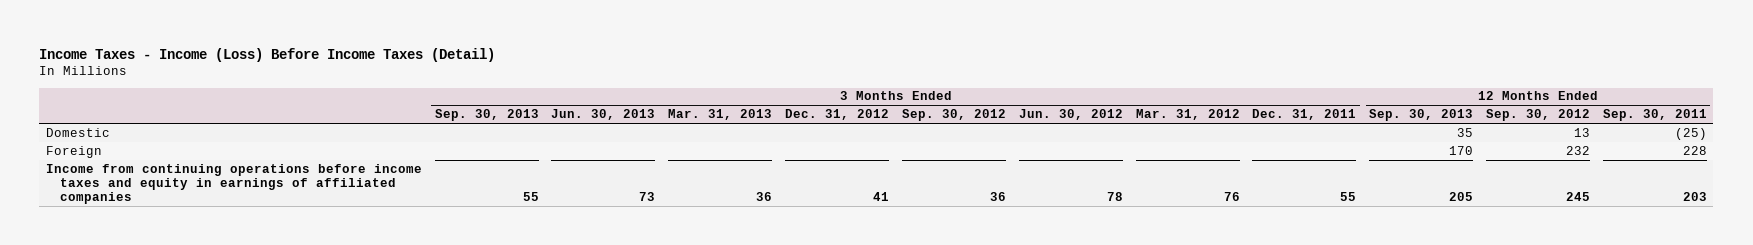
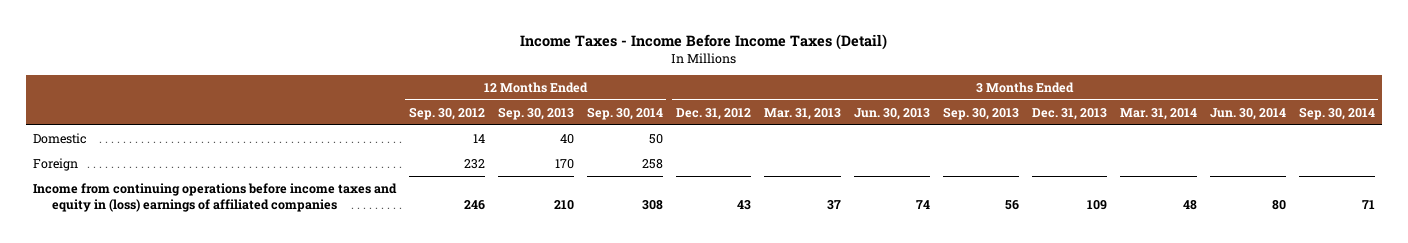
- Income Taxes - Income (Loss) Before Income Taxes (Detail)
+ Income Taxes - Income Before Income Taxes (Detail)
- | 3 Months Ended Sep. 30, 2013 | 3 Months Ended Jun. 30, 2013 | 3 Months Ended Mar. 31, 2013 | 3 Months Ended Dec. 31, 2012 | 3 Months Ended Sep. 30, 2012 | 3 Months Ended Jun. 30, 2012 | 3 Months Ended Mar. 31, 2012 | 3 Months Ended Dec. 31, 2011 | 12 Months Ended Sep. 30, 2013 | 12 Months Ended Sep. 30, 2012 | 12 Months Ended Sep. 30, 2011
+ | 12 Months Ended Sep. 30, 2012 | 12 Months Ended Sep. 30, 2013 | 12 Months Ended Sep. 30, 2014 | 3 Months Ended Dec. 31, 2012 | 3 Months Ended Mar. 31, 2013 | 3 Months Ended Jun. 30, 2013 | 3 Months Ended Sep. 30, 2013 | 3 Months Ended Dec. 31, 2013 | 3 Months Ended Mar. 31, 2014 | 3 Months Ended Jun. 30, 2014 | 3 Months Ended Sep. 30, 2014
- Domestic | | | | | | | | | 35 | 13 | (25)
+ Domestic | 14 | 40 | 50 | | | | | | | |
- Income from continuing operations before income taxes and equity in earnings of affiliated companies | 55 | 73 | 36 | 41 | 36 | 78 | 76 | 55 | 205 | 245 | 203
+ Income from continuing operations before income taxes and equity in (loss) earnings of affiliated companies | 246 | 210 | 308 | 43 | 37 | 74 | 56 | 109 | 48 | 80 | 71

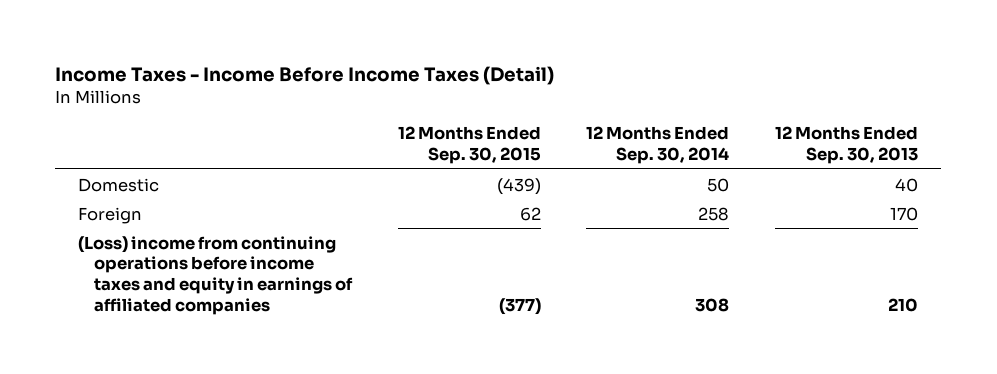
- | 12 Months Ended Sep. 30, 2012 | 12 Months Ended Sep. 30, 2013 | 12 Months Ended Sep. 30, 2014 | 3 Months Ended Dec. 31, 2012 | 3 Months Ended Mar. 31, 2013 | 3 Months Ended Jun. 30, 2013 | 3 Months Ended Sep. 30, 2013 | 3 Months Ended Dec. 31, 2013 | 3 Months Ended Mar. 31, 2014 | 3 Months Ended Jun. 30, 2014 | 3 Months Ended Sep. 30, 2014
+ | 12 Months Ended Sep. 30, 2015 | 12 Months Ended Sep. 30, 2014 | 12 Months Ended Sep. 30, 2013
- Income from continuing operations before income taxes and equity in (loss) earnings of affiliated companies | 246 | 210 | 308 | 43 | 37 | 74 | 56 | 109 | 48 | 80 | 71
+ (Loss) income from continuing operations before income taxes and equity in earnings of affiliated companies | (377) | 308 | 210

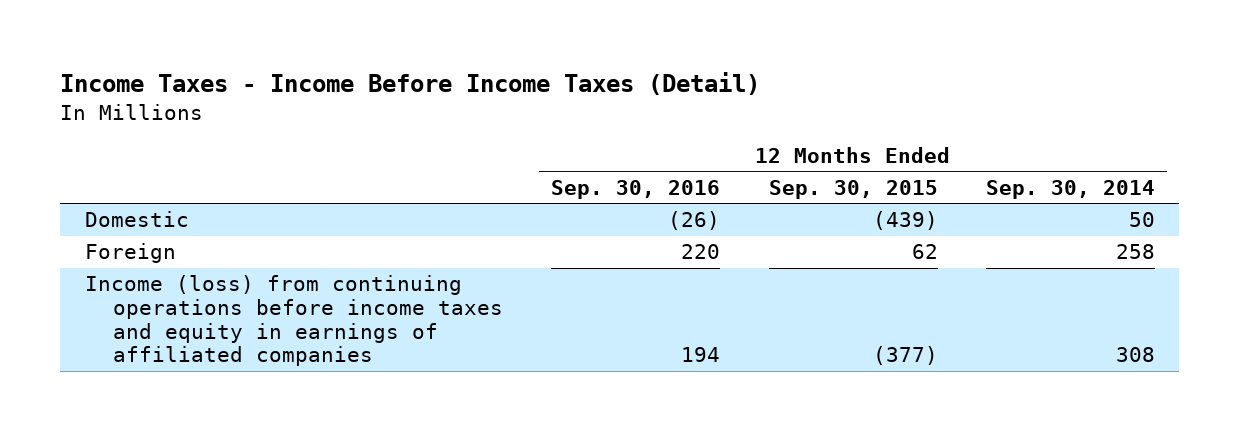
- | 12 Months Ended Sep. 30, 2015 | 12 Months Ended Sep. 30, 2014 | 12 Months Ended Sep. 30, 2013
+ | 12 Months Ended Sep. 30, 2016 | 12 Months Ended Sep. 30, 2015 | 12 Months Ended Sep. 30, 2014
- (Loss) income from continuing operations before income taxes and equity in earnings of affiliated companies | (377) | 308 | 210
+ Income (loss) from continuing operations before income taxes and equity in earnings of affiliated companies | 194 | (377) | 308

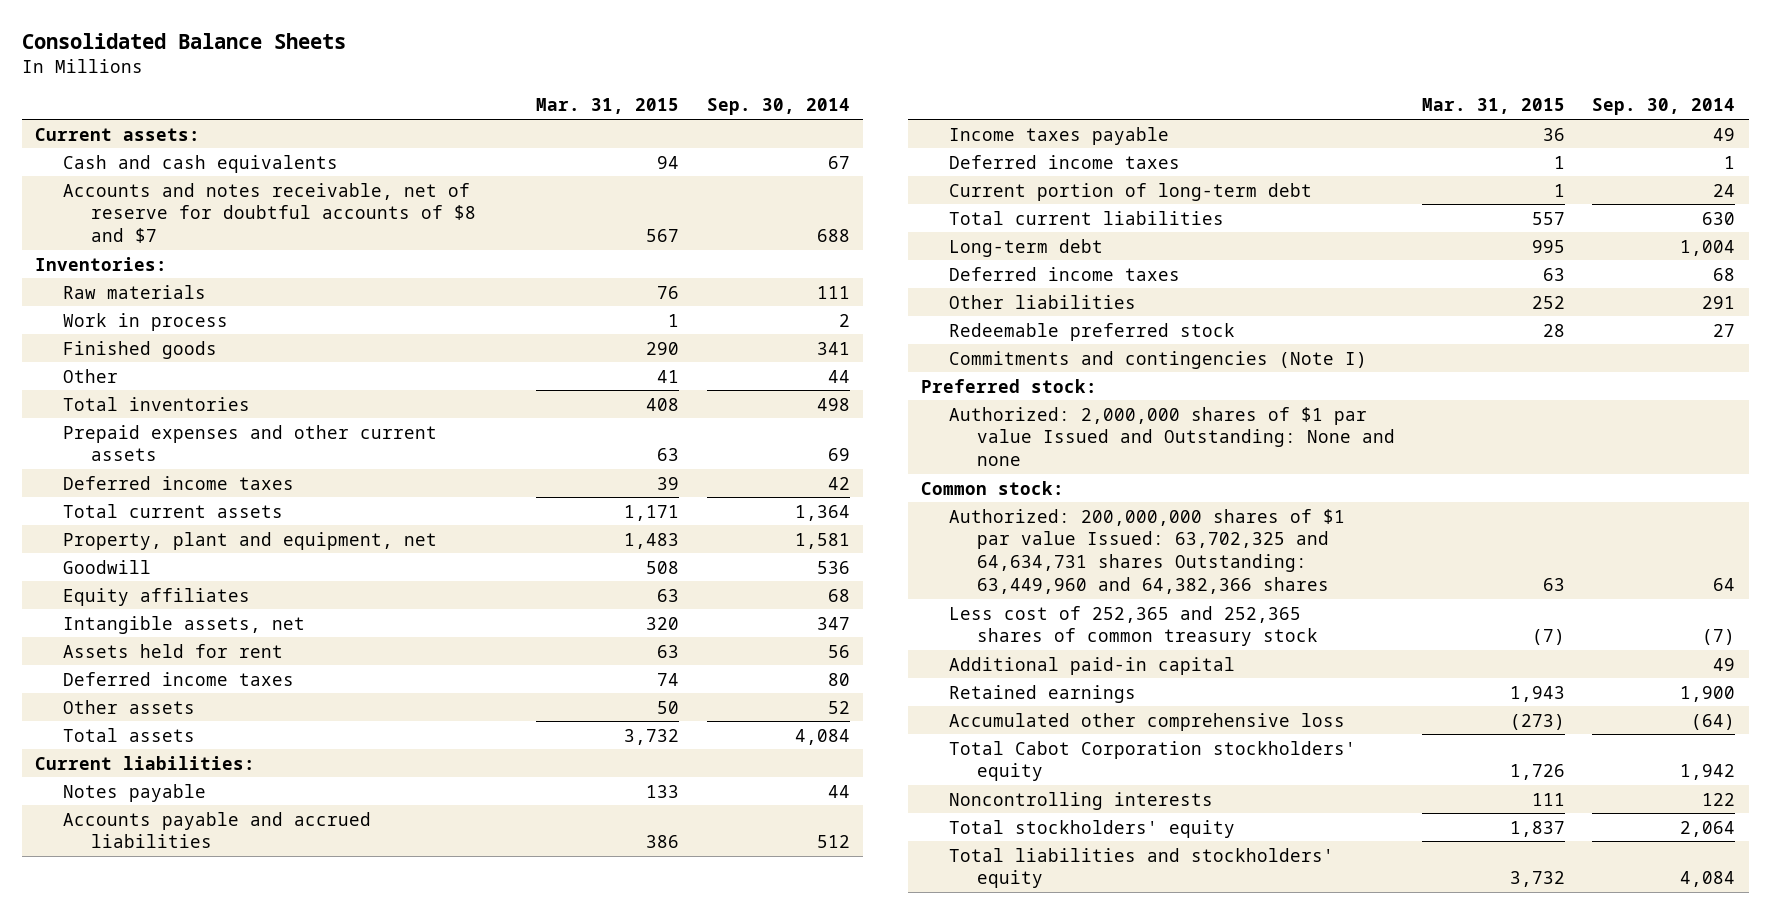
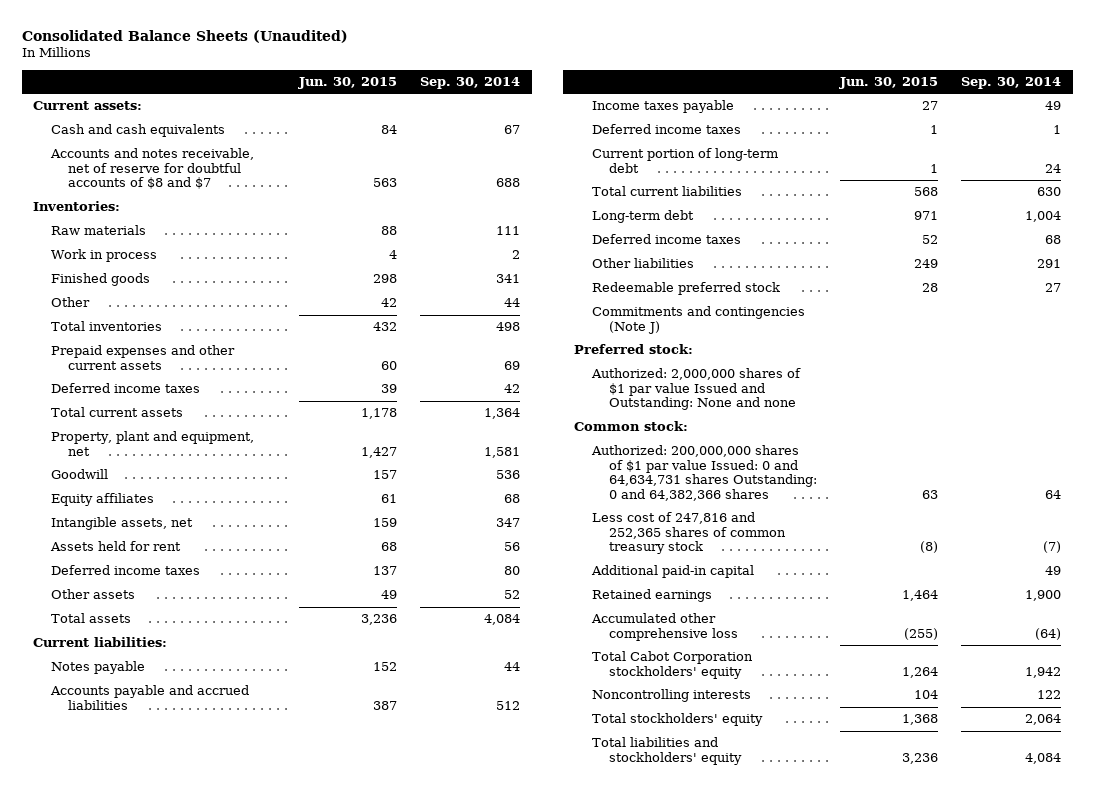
- Consolidated Balance Sheets
+ Consolidated Balance Sheets (Unaudited)
- | Mar. 31, 2015 | Sep. 30, 2014
+ | Jun. 30, 2015 | Sep. 30, 2014
- Commitments and contingencies (Note I)
+ Commitments and contingencies (Note J)
- Authorized: 200,000,000 shares of $1 par value Issued: 63,702,325 and 64,634,731 shares Outstanding: 63,449,960 and 64,382,366 shares | 63 | 64
- Less cost of 252,365 and 252,365 shares of common treasury stock | (7) | (7)
+ Authorized: 200,000,000 shares of $1 par value Issued: 0 and 64,634,731 shares Outstanding: 0 and 64,382,366 shares | 63 | 64
+ Less cost of 247,816 and 252,365 shares of common treasury stock | (8) | (7)

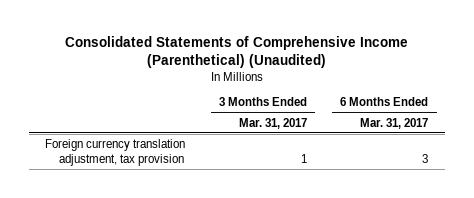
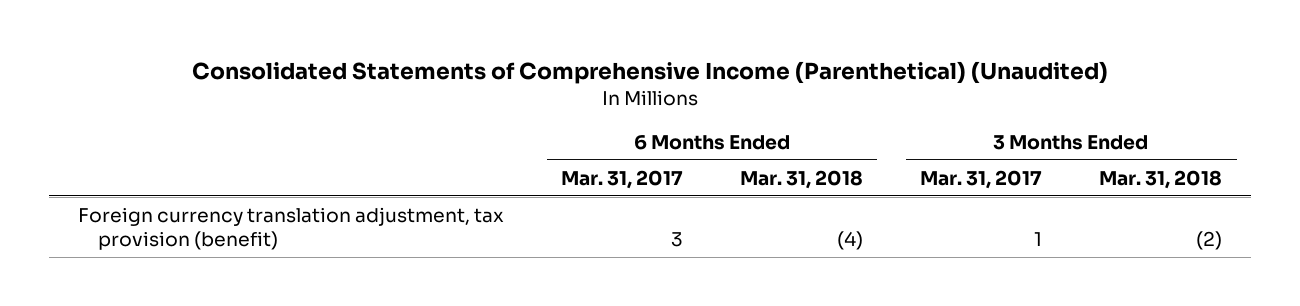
- | 3 Months Ended Mar. 31, 2017 | 6 Months Ended Mar. 31, 2017
+ | 6 Months Ended Mar. 31, 2017 | 6 Months Ended Mar. 31, 2018 | 3 Months Ended Mar. 31, 2017 | 3 Months Ended Mar. 31, 2018
- Foreign currency translation adjustment, tax provision | 1 | 3
+ Foreign currency translation adjustment, tax provision (benefit) | 3 | (4) | 1 | (2)

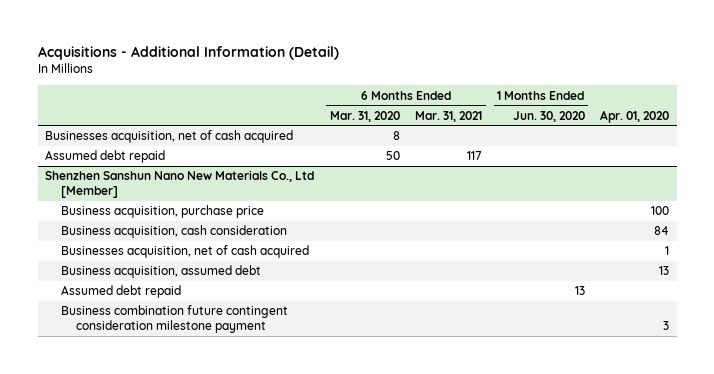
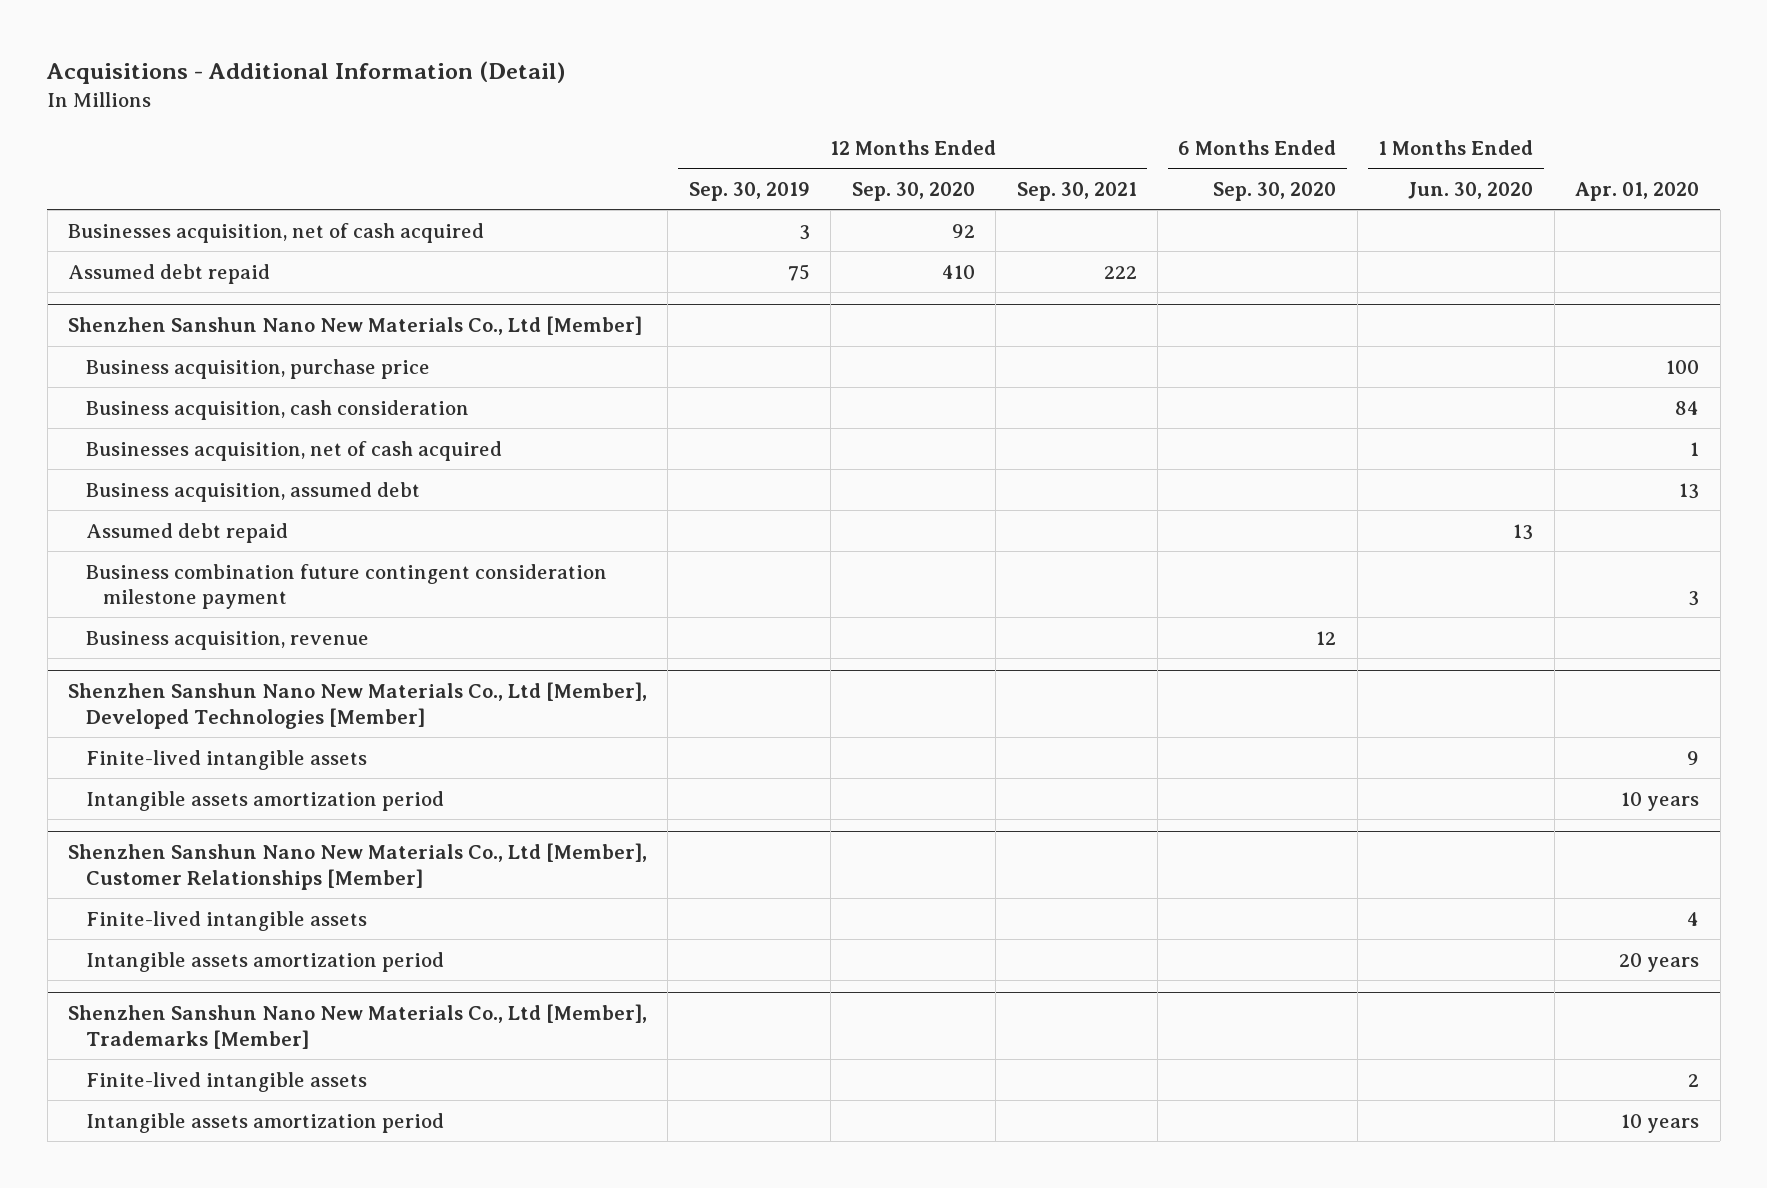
- | 6 Months Ended Mar. 31, 2020 | 6 Months Ended Mar. 31, 2021 | 1 Months Ended Jun. 30, 2020 | Apr. 01, 2020
+ | 12 Months Ended Sep. 30, 2019 | 12 Months Ended Sep. 30, 2020 | 12 Months Ended Sep. 30, 2021 | 6 Months Ended Sep. 30, 2020 | 1 Months Ended Jun. 30, 2020 | Apr. 01, 2020
@ Shenzhen Sanshun Nano New Materials Co., Ltd [Member]
+ Business acquisition, revenue | | | | 12 | |
+ Shenzhen Sanshun Nano New Materials Co., Ltd [Member], Developed Technologies [Member]
+ Finite-lived intangible assets | | | | | | 9
+ Intangible assets amortization period | | | | | | 10 years
+ Shenzhen Sanshun Nano New Materials Co., Ltd [Member], Customer Relationships [Member]
+ Finite-lived intangible assets | | | | | | 4
+ Intangible assets amortization period | | | | | | 20 years
+ Shenzhen Sanshun Nano New Materials Co., Ltd [Member], Trademarks [Member]
+ Finite-lived intangible assets | | | | | | 2
+ Intangible assets amortization period | | | | | | 10 years

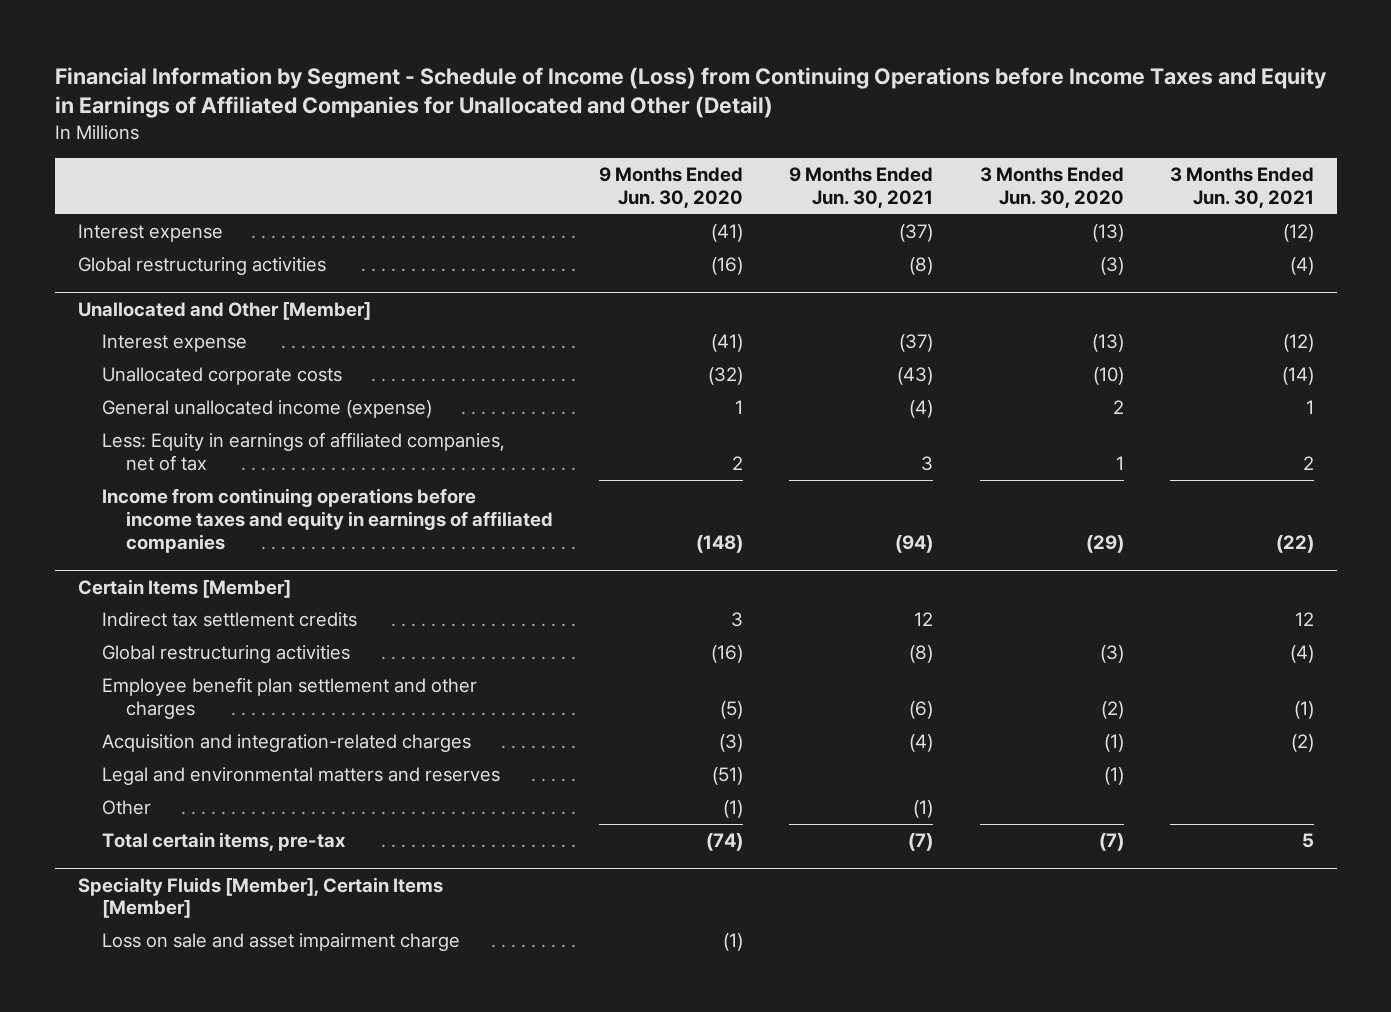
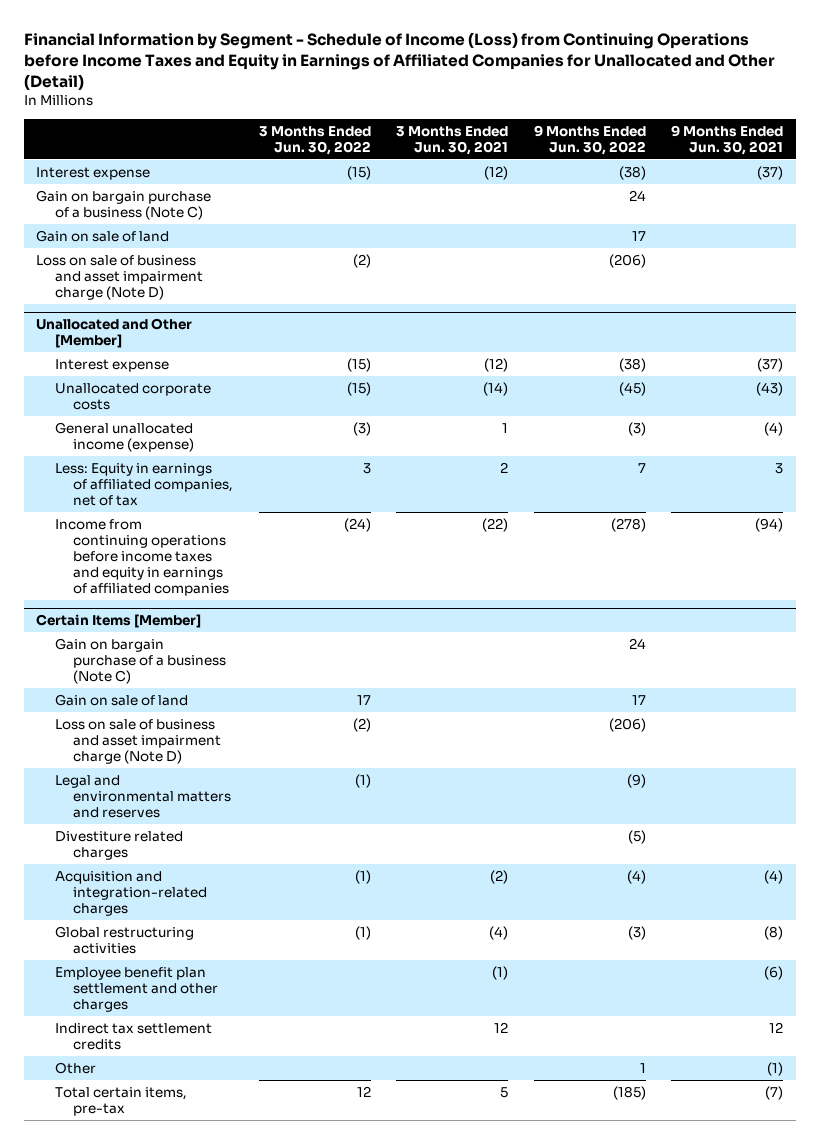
- | 9 Months Ended Jun. 30, 2020 | 9 Months Ended Jun. 30, 2021 | 3 Months Ended Jun. 30, 2020 | 3 Months Ended Jun. 30, 2021
+ | 3 Months Ended Jun. 30, 2022 | 3 Months Ended Jun. 30, 2021 | 9 Months Ended Jun. 30, 2022 | 9 Months Ended Jun. 30, 2021
- Global restructuring activities | (16) | (8) | (3) | (4)
+ Gain on bargain purchase of a business (Note C) | | | 24 |
+ Gain on sale of land | | | 17 |
+ Loss on sale of business and asset impairment charge (Note D) | (2) | | (206) |
@ Certain Items [Member]
+ Gain on bargain purchase of a business (Note C) | | | 24 |
+ Gain on sale of land | 17 | | 17 |
+ Loss on sale of business and asset impairment charge (Note D) | (2) | | (206) |
moved up: Legal and environmental matters and reserves | (1) | | (9) |
+ Divestiture related charges | | | (5) |
moved up: Acquisition and integration-related charges | (1) | (2) | (4) | (4)
moved down: Indirect tax settlement credits | | 12 | | 12
- Specialty Fluids [Member], Certain Items [Member]
- Loss on sale and asset impairment charge | (1) | | |

